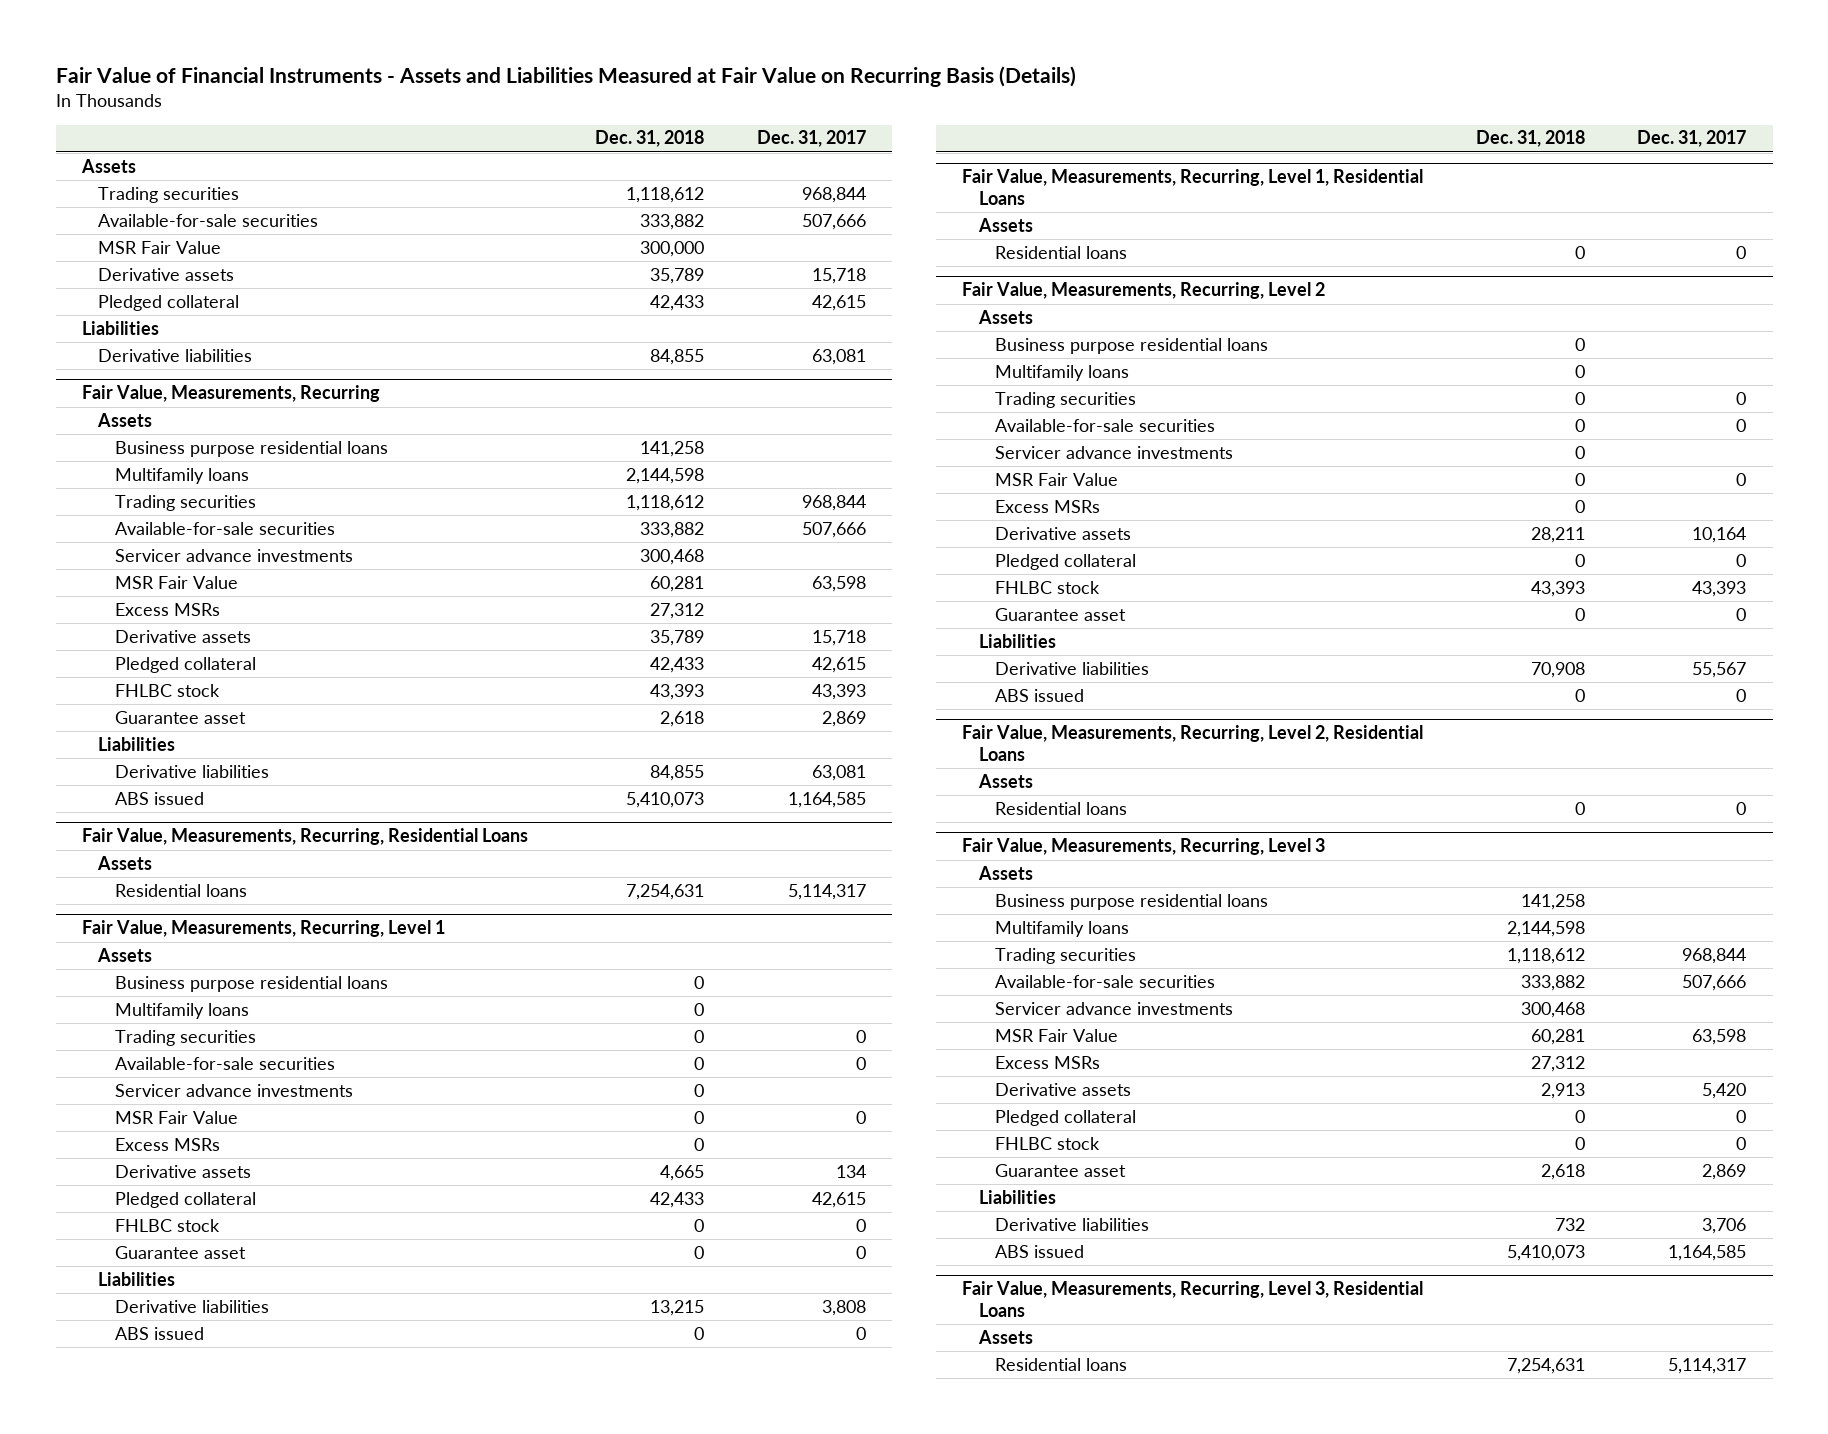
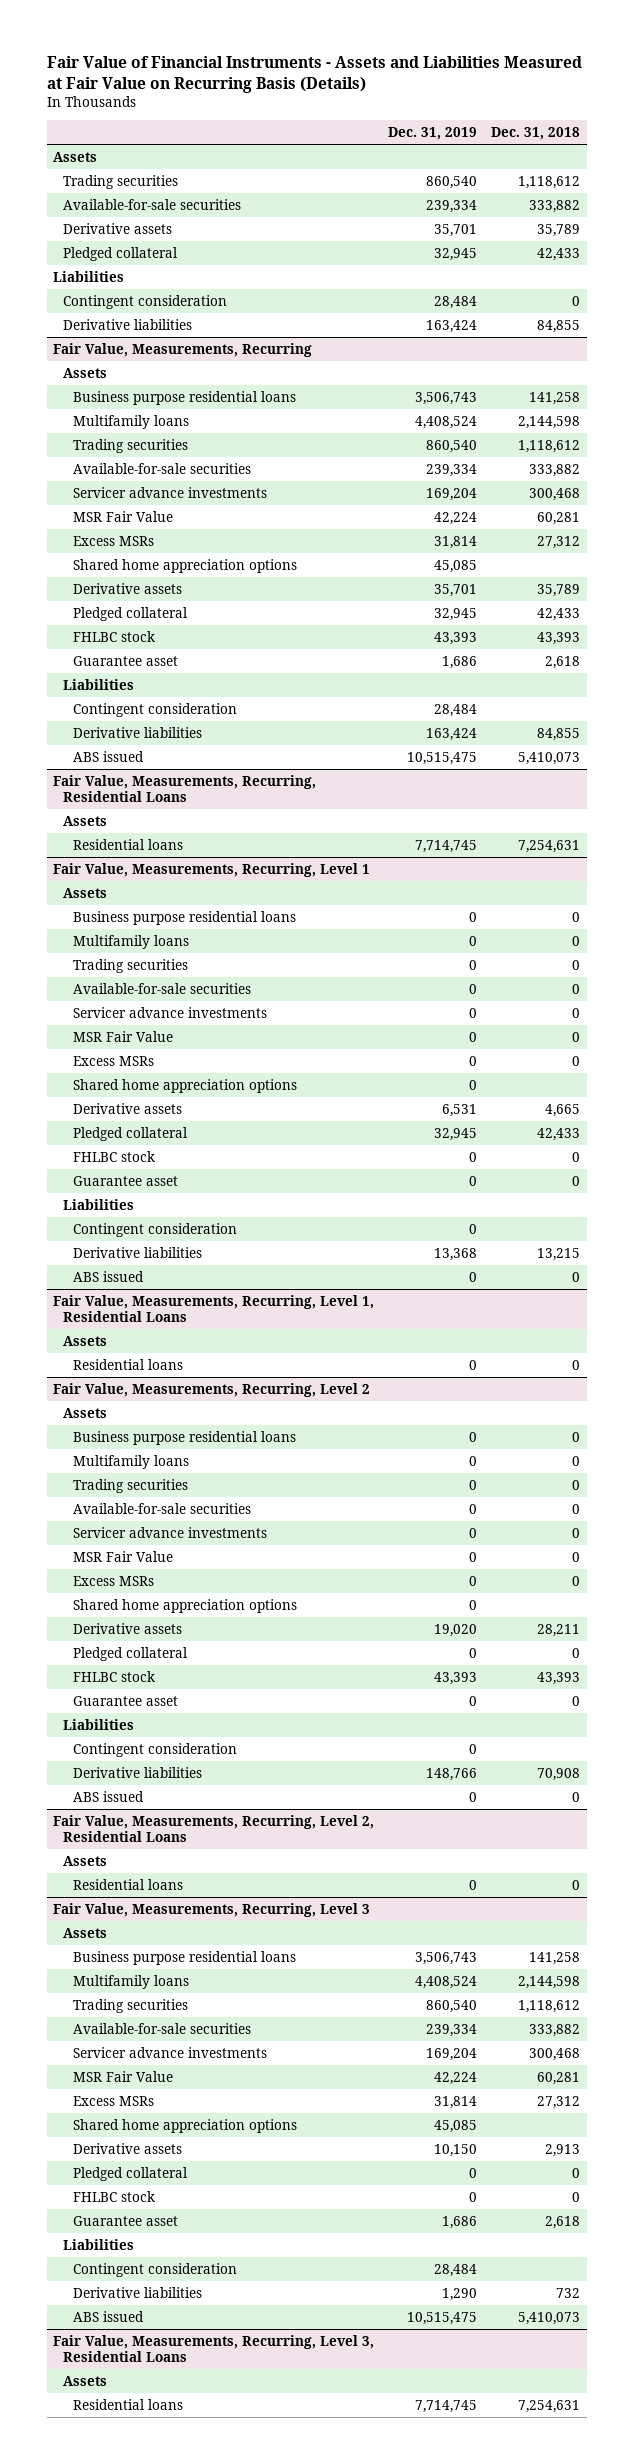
- | Dec. 31, 2018 | Dec. 31, 2017
+ | Dec. 31, 2019 | Dec. 31, 2018
- MSR Fair Value | 300,000 |
+ Contingent consideration | 28,484 | 0
@ Fair Value, Measurements, Recurring
+ Shared home appreciation options | 45,085 |
+ Contingent consideration | 28,484 |
@ Fair Value, Measurements, Recurring, Level 1
+ Shared home appreciation options | 0 |
+ Contingent consideration | 0 |
@ Fair Value, Measurements, Recurring, Level 2
+ Shared home appreciation options | 0 |
+ Contingent consideration | 0 |
@ Fair Value, Measurements, Recurring, Level 3
+ Shared home appreciation options | 45,085 |
+ Contingent consideration | 28,484 |

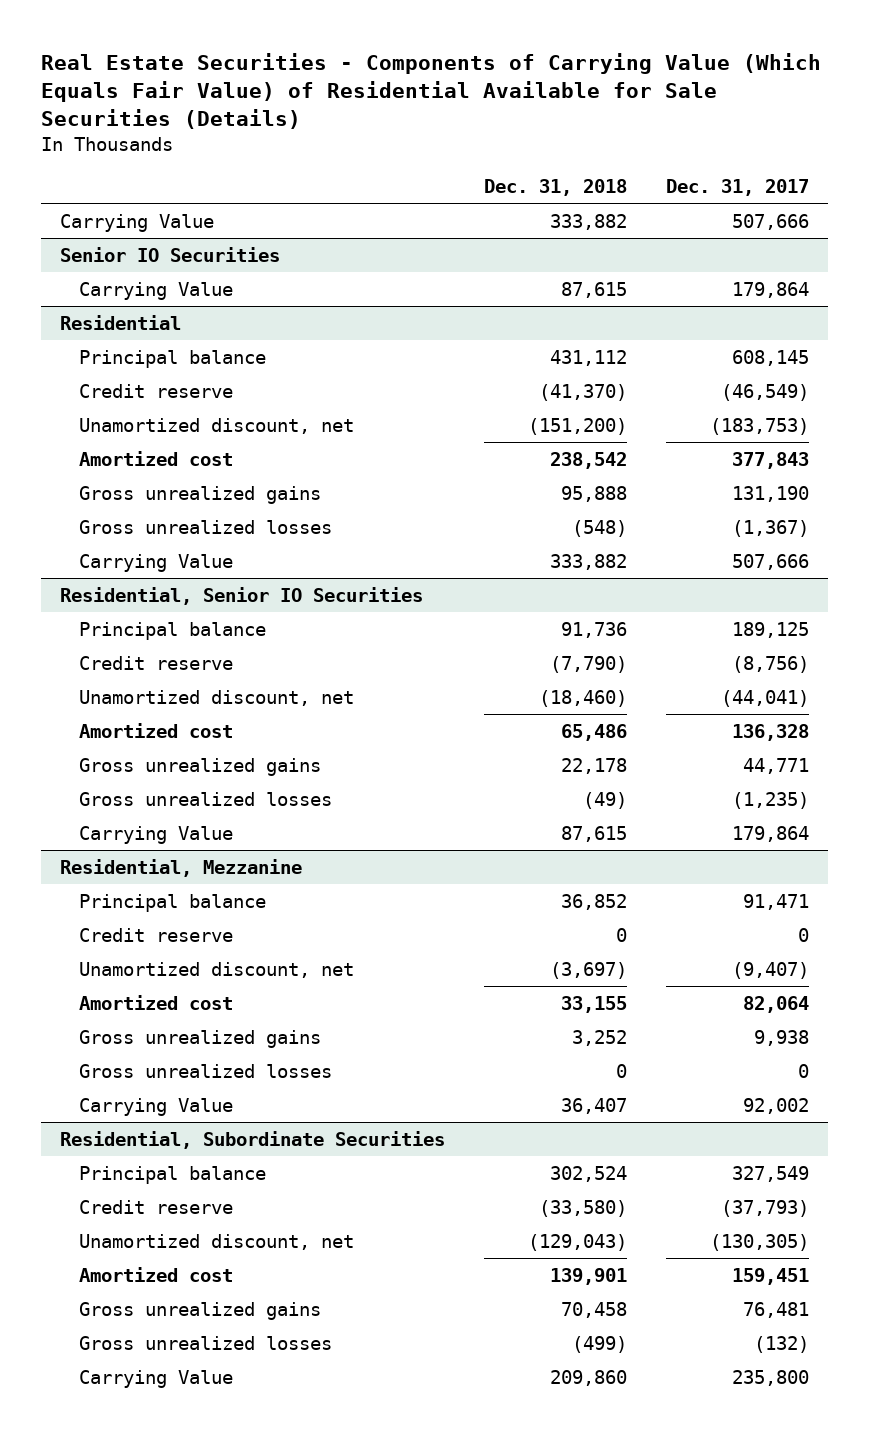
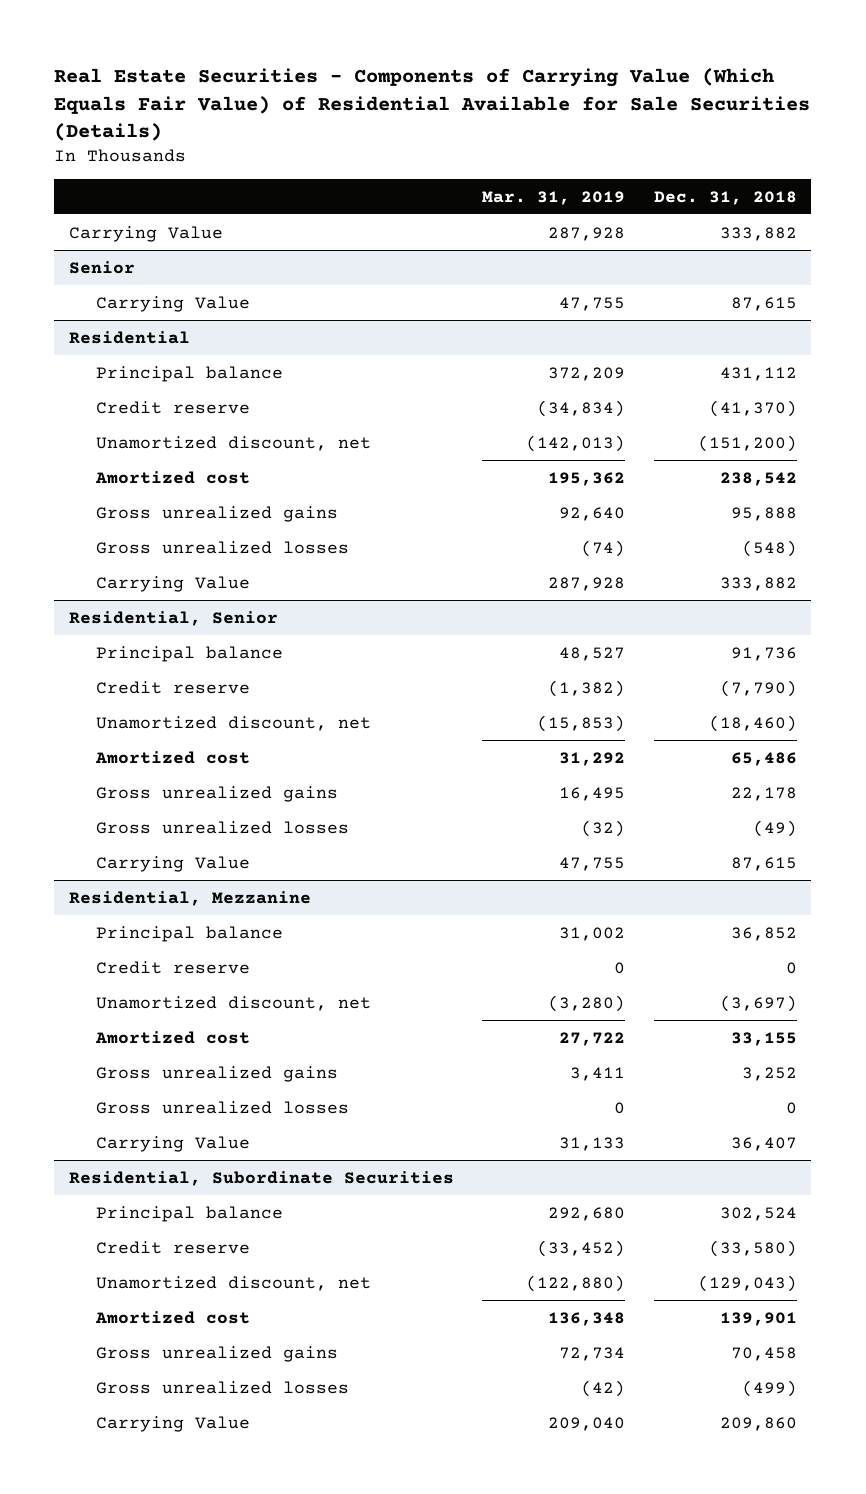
- | Dec. 31, 2018 | Dec. 31, 2017
+ | Mar. 31, 2019 | Dec. 31, 2018
- Senior IO Securities
+ Senior
- Residential, Senior IO Securities
+ Residential, Senior

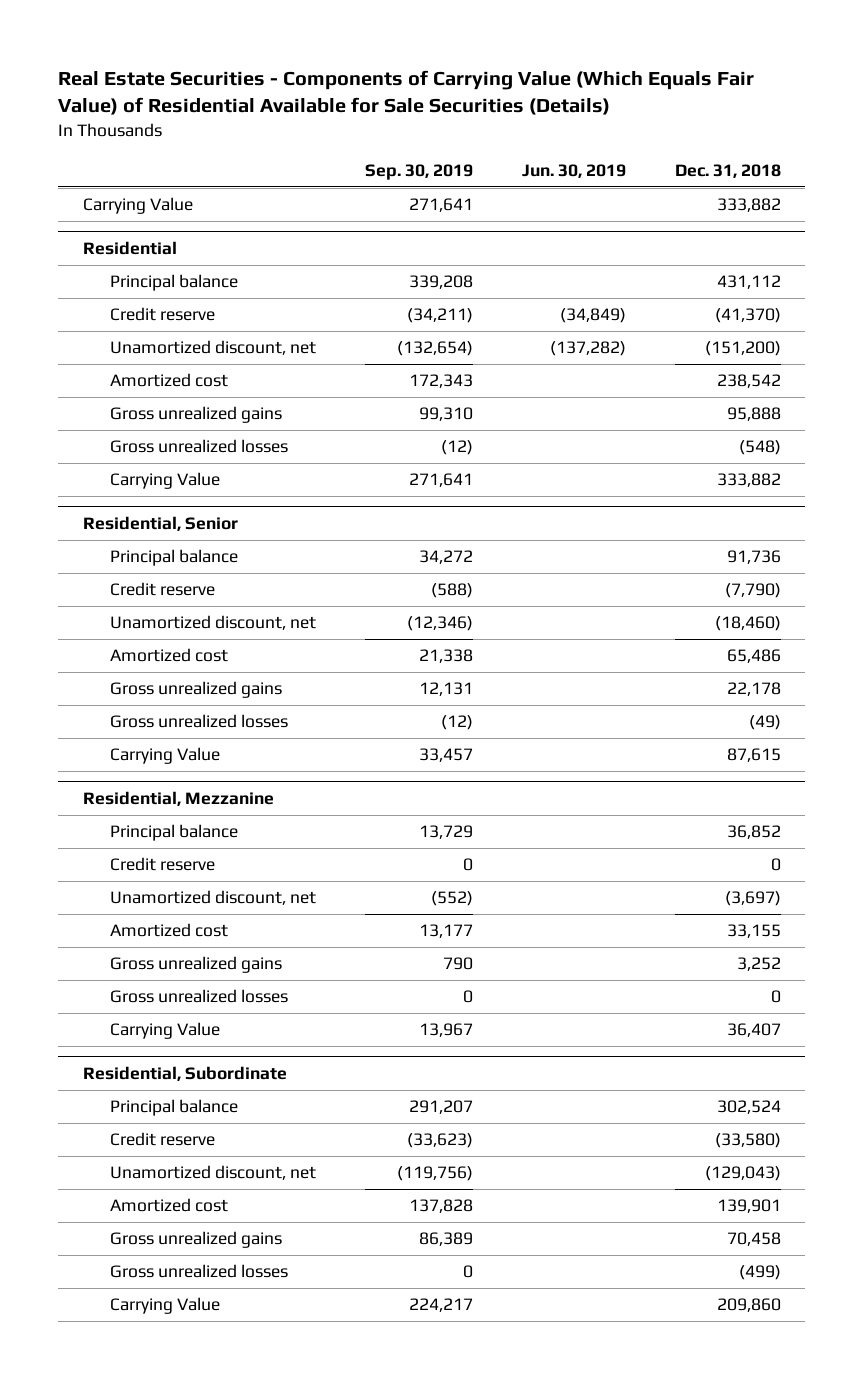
- | Mar. 31, 2019 | Dec. 31, 2018
+ | Sep. 30, 2019 | Jun. 30, 2019 | Dec. 31, 2018
- Senior
- Carrying Value | 47,755 | 87,615
- Residential, Subordinate Securities
+ Residential, Subordinate

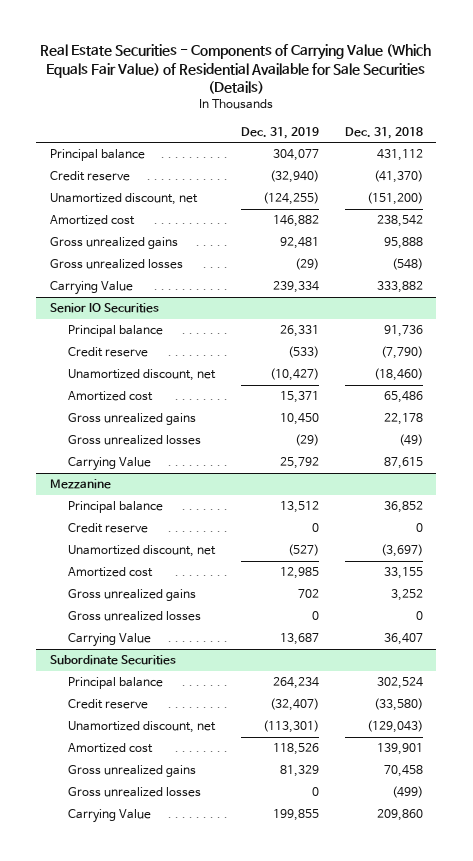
- | Sep. 30, 2019 | Jun. 30, 2019 | Dec. 31, 2018
+ | Dec. 31, 2019 | Dec. 31, 2018
- Carrying Value | 271,641 | | 333,882
- Residential
- Residential, Senior
+ Senior IO Securities
- Residential, Mezzanine
+ Mezzanine
- Residential, Subordinate
+ Subordinate Securities

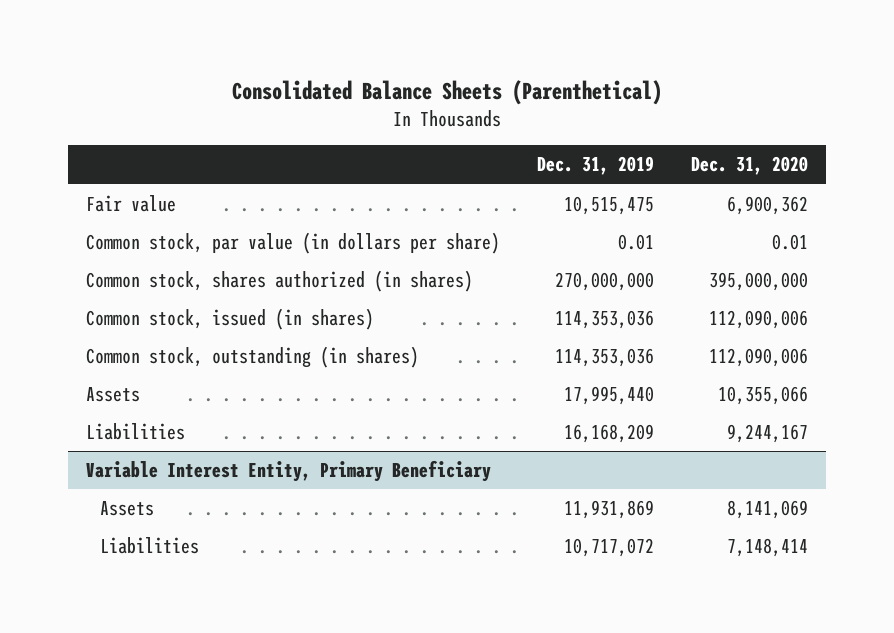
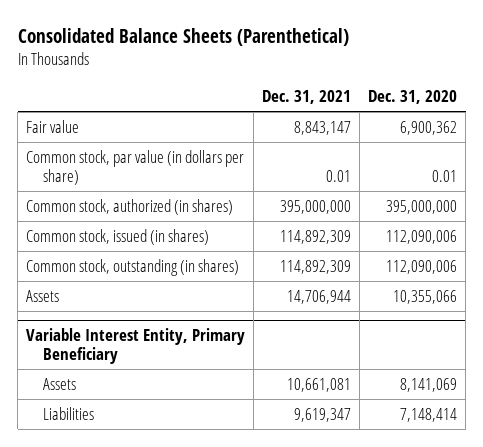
- | Dec. 31, 2019 | Dec. 31, 2020
+ | Dec. 31, 2021 | Dec. 31, 2020
- Common stock, shares authorized (in shares) | 270,000,000 | 395,000,000
+ Common stock, authorized (in shares) | 395,000,000 | 395,000,000
- Liabilities | 16,168,209 | 9,244,167

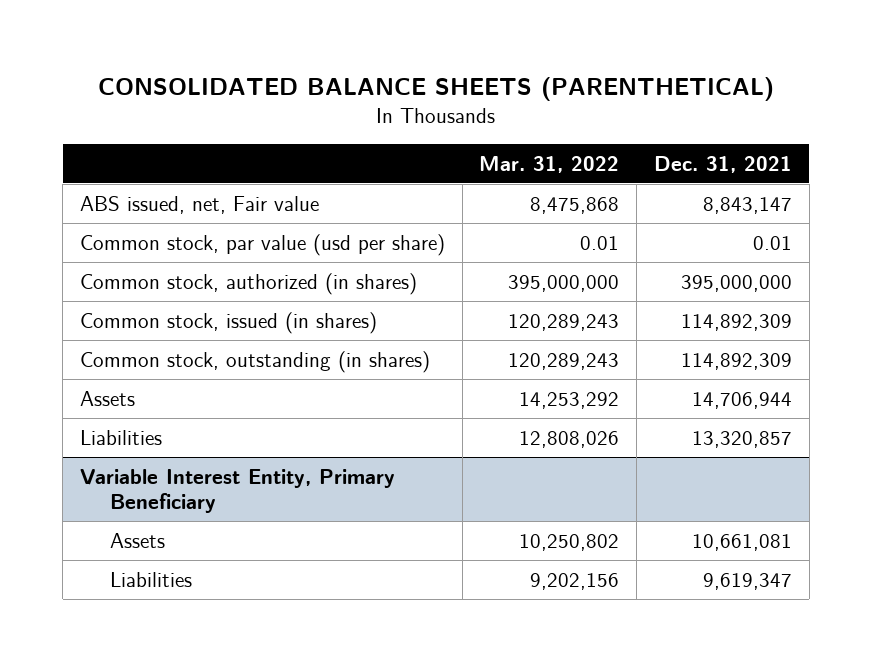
- Consolidated Balance Sheets (Parenthetical)
+ CONSOLIDATED BALANCE SHEETS (PARENTHETICAL)
- | Dec. 31, 2021 | Dec. 31, 2020
+ | Mar. 31, 2022 | Dec. 31, 2021
- Fair value | 8,843,147 | 6,900,362
- Common stock, par value (in dollars per share) | 0.01 | 0.01
+ ABS issued, net, Fair value | 8,475,868 | 8,843,147
+ Common stock, par value (usd per share) | 0.01 | 0.01
+ Liabilities | 12,808,026 | 13,320,857

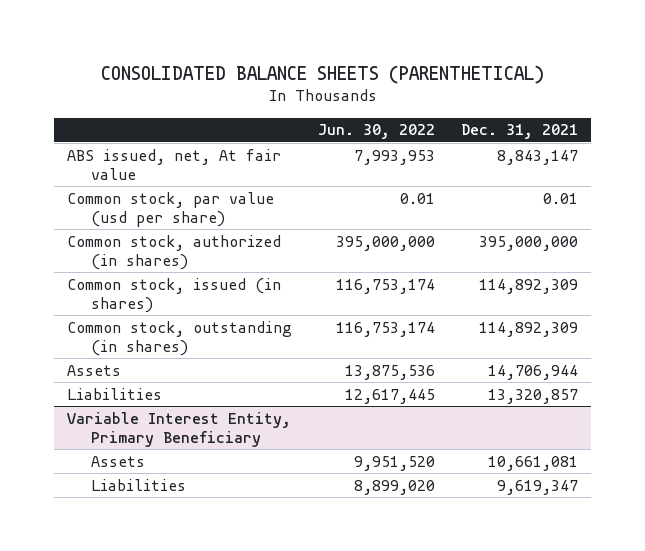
- | Mar. 31, 2022 | Dec. 31, 2021
+ | Jun. 30, 2022 | Dec. 31, 2021
- ABS issued, net, Fair value | 8,475,868 | 8,843,147
+ ABS issued, net, At fair value | 7,993,953 | 8,843,147

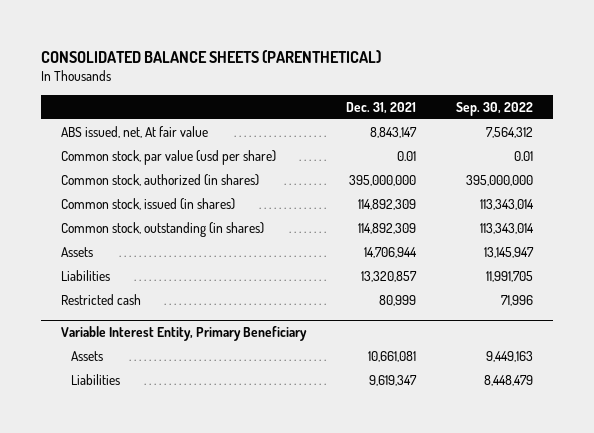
- | Jun. 30, 2022 | Dec. 31, 2021
+ | Dec. 31, 2021 | Sep. 30, 2022
+ Restricted cash | 80,999 | 71,996

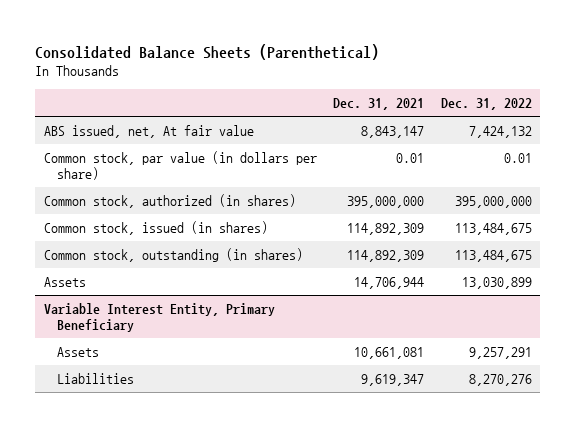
- CONSOLIDATED BALANCE SHEETS (PARENTHETICAL)
+ Consolidated Balance Sheets (Parenthetical)
- | Dec. 31, 2021 | Sep. 30, 2022
+ | Dec. 31, 2021 | Dec. 31, 2022
- Common stock, par value (usd per share) | 0.01 | 0.01
+ Common stock, par value (in dollars per share) | 0.01 | 0.01
- Liabilities | 13,320,857 | 11,991,705
- Restricted cash | 80,999 | 71,996

